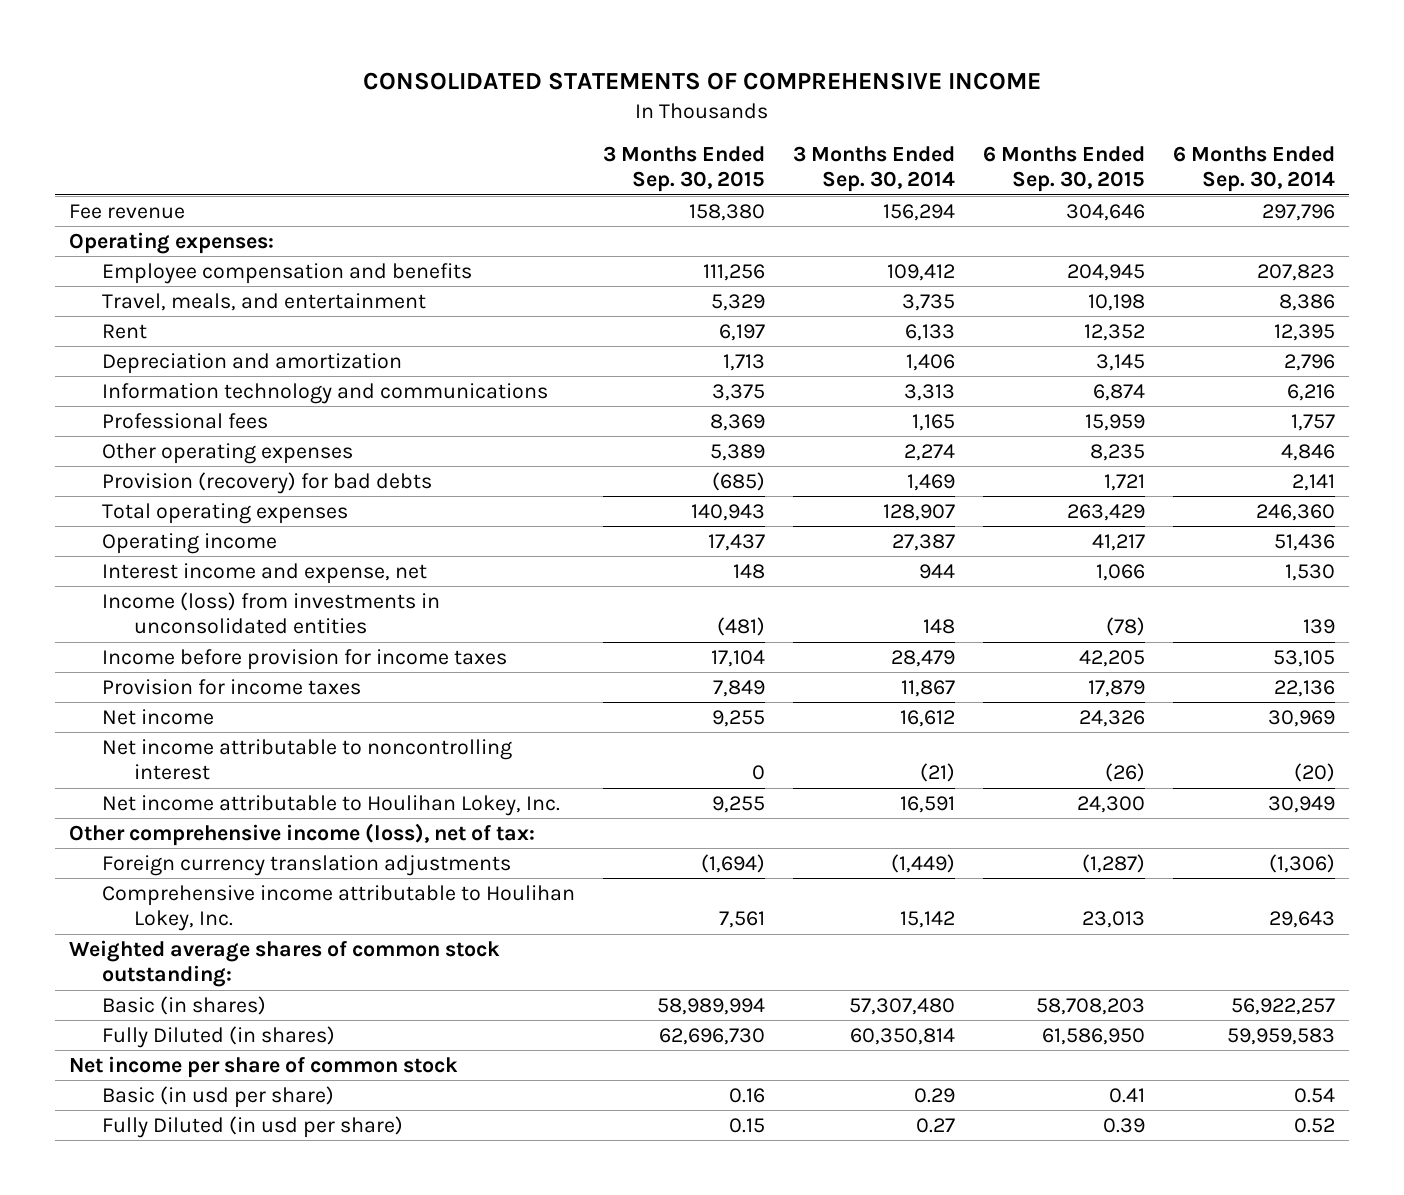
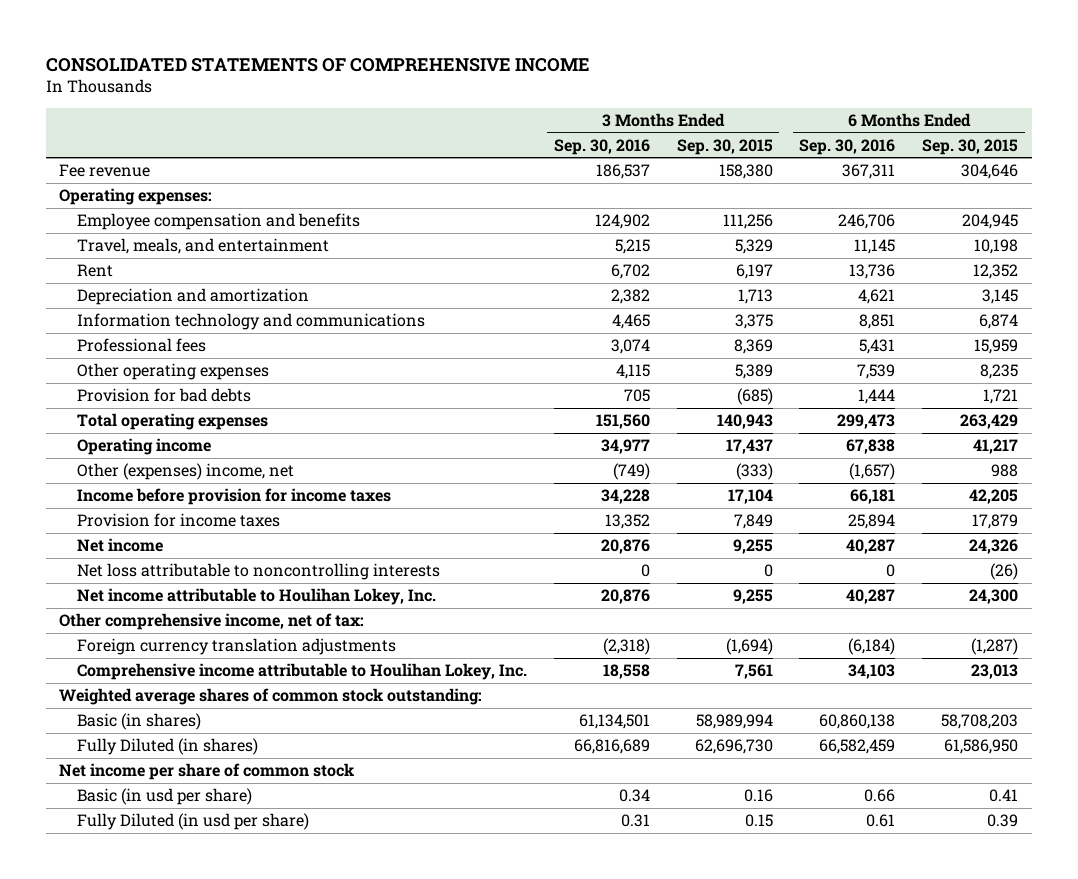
- | 3 Months Ended Sep. 30, 2015 | 3 Months Ended Sep. 30, 2014 | 6 Months Ended Sep. 30, 2015 | 6 Months Ended Sep. 30, 2014
+ | 3 Months Ended Sep. 30, 2016 | 3 Months Ended Sep. 30, 2015 | 6 Months Ended Sep. 30, 2016 | 6 Months Ended Sep. 30, 2015
- Provision (recovery) for bad debts | (685) | 1,469 | 1,721 | 2,141
+ Provision for bad debts | 705 | (685) | 1,444 | 1,721
- Interest income and expense, net | 148 | 944 | 1,066 | 1,530
- Income (loss) from investments in unconsolidated entities | (481) | 148 | (78) | 139
+ Other (expenses) income, net | (749) | (333) | (1,657) | 988
- Net income attributable to noncontrolling interest | 0 | (21) | (26) | (20)
+ Net loss attributable to noncontrolling interests | 0 | 0 | 0 | (26)
- Other comprehensive income (loss), net of tax:
+ Other comprehensive income, net of tax:

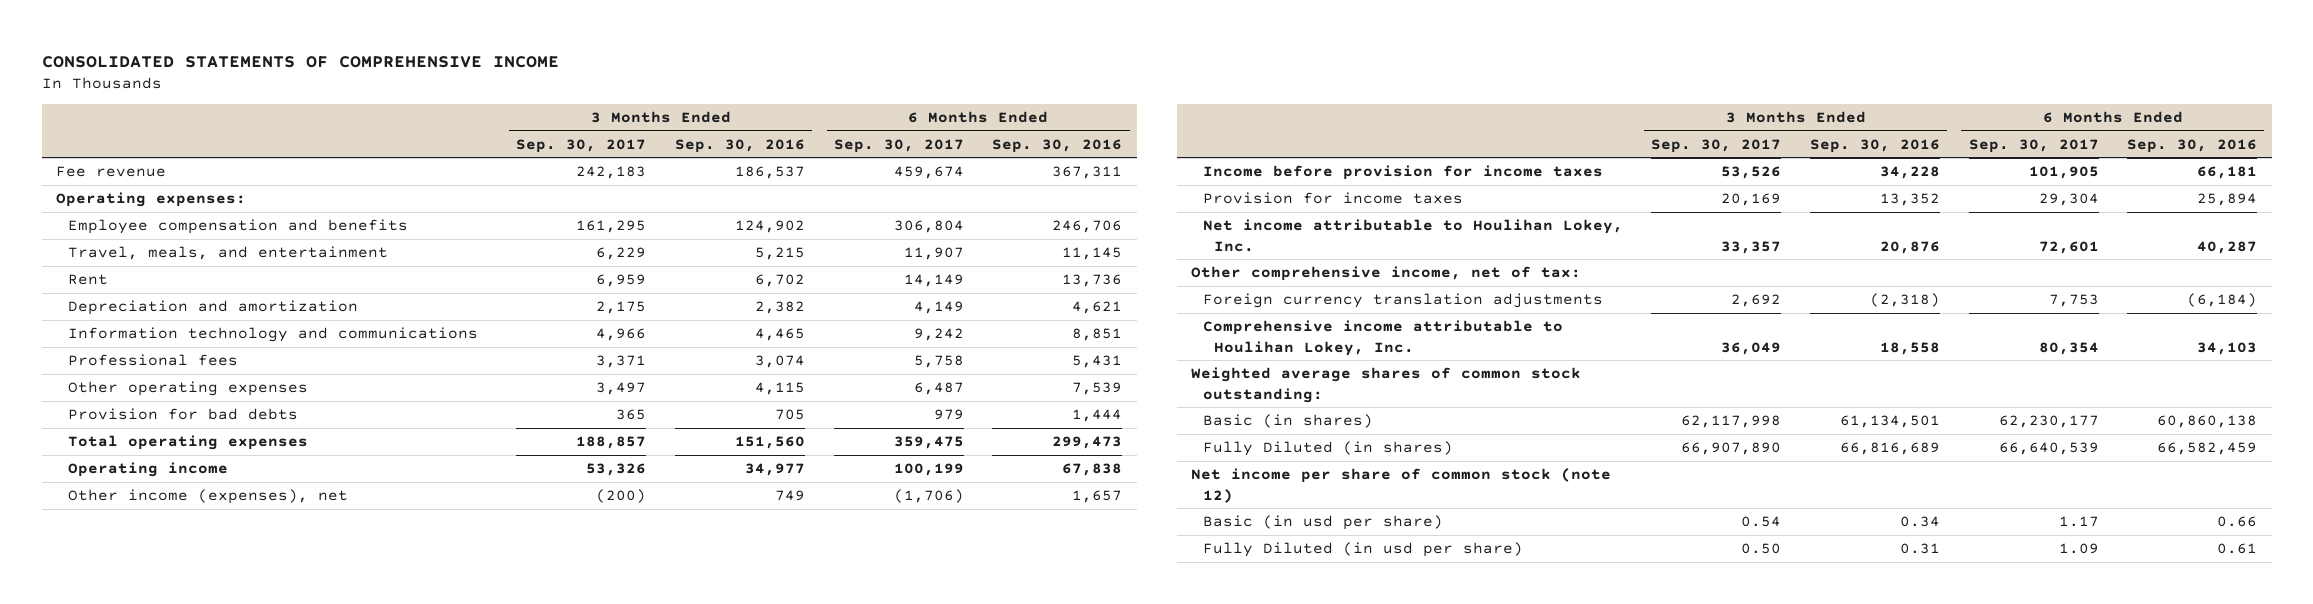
- | 3 Months Ended Sep. 30, 2016 | 3 Months Ended Sep. 30, 2015 | 6 Months Ended Sep. 30, 2016 | 6 Months Ended Sep. 30, 2015
+ | 3 Months Ended Sep. 30, 2017 | 3 Months Ended Sep. 30, 2016 | 6 Months Ended Sep. 30, 2017 | 6 Months Ended Sep. 30, 2016
- Other (expenses) income, net | (749) | (333) | (1,657) | 988
+ Other income (expenses), net | (200) | 749 | (1,706) | 1,657
- Net income | 20,876 | 9,255 | 40,287 | 24,326
- Net loss attributable to noncontrolling interests | 0 | 0 | 0 | (26)
- Net income per share of common stock
+ Net income per share of common stock (note 12)

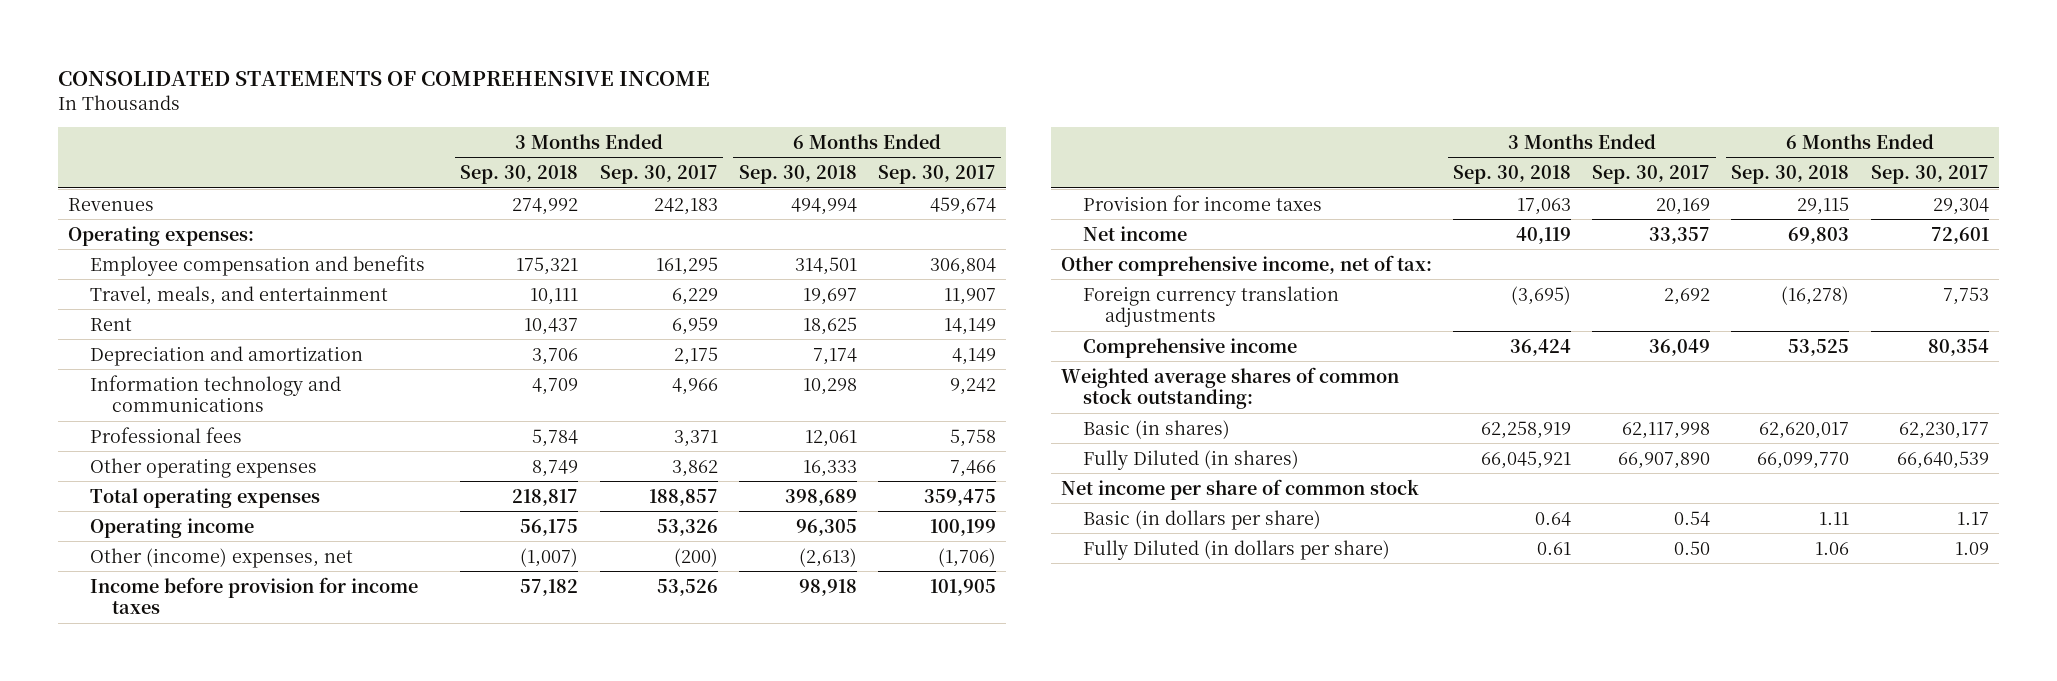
- | 3 Months Ended Sep. 30, 2017 | 3 Months Ended Sep. 30, 2016 | 6 Months Ended Sep. 30, 2017 | 6 Months Ended Sep. 30, 2016
+ | 3 Months Ended Sep. 30, 2018 | 3 Months Ended Sep. 30, 2017 | 6 Months Ended Sep. 30, 2018 | 6 Months Ended Sep. 30, 2017
- Fee revenue | 242,183 | 186,537 | 459,674 | 367,311
+ Revenues | 274,992 | 242,183 | 494,994 | 459,674
- Other operating expenses | 3,497 | 4,115 | 6,487 | 7,539
- Provision for bad debts | 365 | 705 | 979 | 1,444
+ Other operating expenses | 8,749 | 3,862 | 16,333 | 7,466
- Other income (expenses), net | (200) | 749 | (1,706) | 1,657
+ Other (income) expenses, net | (1,007) | (200) | (2,613) | (1,706)
- Net income attributable to Houlihan Lokey, Inc. | 33,357 | 20,876 | 72,601 | 40,287
+ Net income | 40,119 | 33,357 | 69,803 | 72,601
- Comprehensive income attributable to Houlihan Lokey, Inc. | 36,049 | 18,558 | 80,354 | 34,103
+ Comprehensive income | 36,424 | 36,049 | 53,525 | 80,354
- Net income per share of common stock (note 12)
- Basic (in usd per share) | 0.54 | 0.34 | 1.17 | 0.66
- Fully Diluted (in usd per share) | 0.50 | 0.31 | 1.09 | 0.61
+ Net income per share of common stock
+ Basic (in dollars per share) | 0.64 | 0.54 | 1.11 | 1.17
+ Fully Diluted (in dollars per share) | 0.61 | 0.50 | 1.06 | 1.09

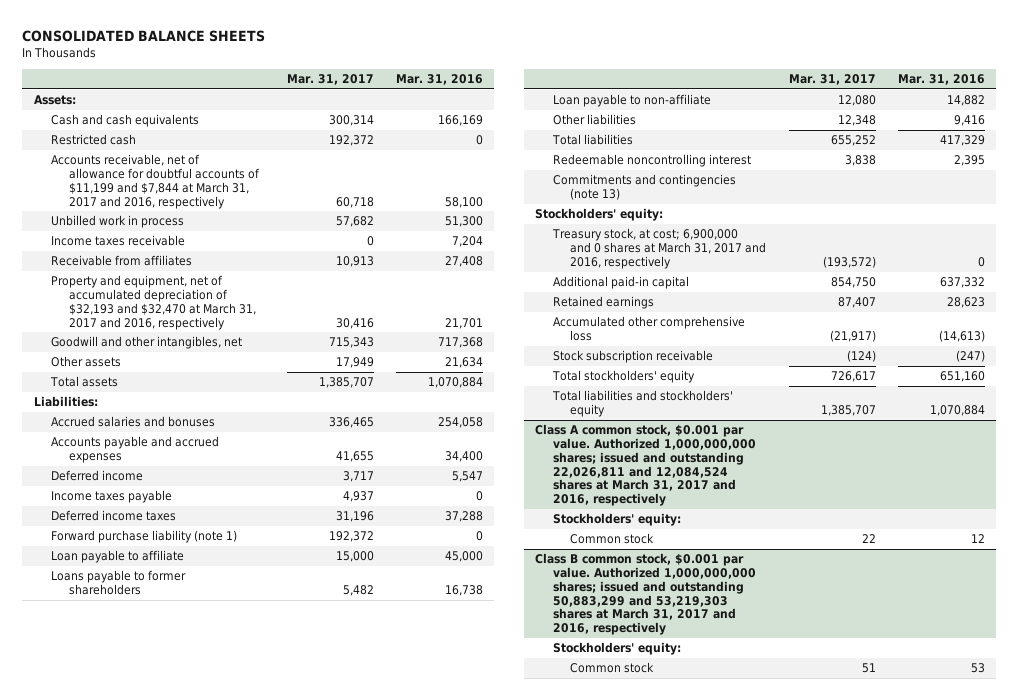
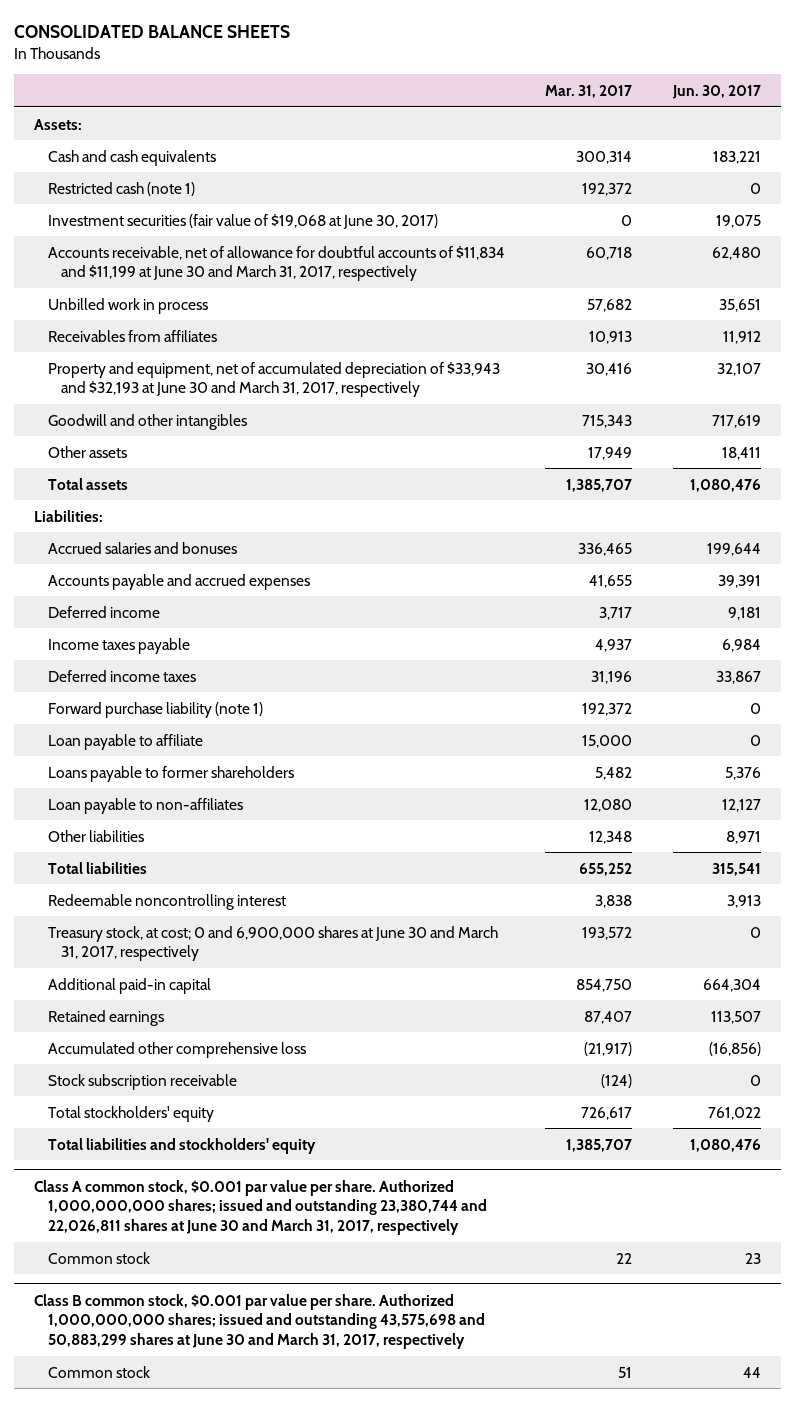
- | Mar. 31, 2017 | Mar. 31, 2016
+ | Mar. 31, 2017 | Jun. 30, 2017
- Restricted cash | 192,372 | 0
- Accounts receivable, net of allowance for doubtful accounts of $11,199 and $7,844 at March 31, 2017 and 2016, respectively | 60,718 | 58,100
+ Restricted cash (note 1) | 192,372 | 0
+ Investment securities (fair value of $19,068 at June 30, 2017) | 0 | 19,075
+ Accounts receivable, net of allowance for doubtful accounts of $11,834 and $11,199 at June 30 and March 31, 2017, respectively | 60,718 | 62,480
- Income taxes receivable | 0 | 7,204
- Receivable from affiliates | 10,913 | 27,408
- Property and equipment, net of accumulated depreciation of $32,193 and $32,470 at March 31, 2017 and 2016, respectively | 30,416 | 21,701
- Goodwill and other intangibles, net | 715,343 | 717,368
+ Receivables from affiliates | 10,913 | 11,912
+ Property and equipment, net of accumulated depreciation of $33,943 and $32,193 at June 30 and March 31, 2017, respectively | 30,416 | 32,107
+ Goodwill and other intangibles | 715,343 | 717,619
- Loan payable to non-affiliate | 12,080 | 14,882
+ Loan payable to non-affiliates | 12,080 | 12,127
- Commitments and contingencies (note 13)
- Stockholders' equity:
- Treasury stock, at cost; 6,900,000 and 0 shares at March 31, 2017 and 2016, respectively | (193,572) | 0
+ Treasury stock, at cost; 0 and 6,900,000 shares at June 30 and March 31, 2017, respectively | 193,572 | 0
- Class A common stock, $0.001 par value. Authorized 1,000,000,000 shares; issued and outstanding 22,026,811 and 12,084,524 shares at March 31, 2017 and 2016, respectively
- Stockholders' equity:
+ Class A common stock, $0.001 par value per share. Authorized 1,000,000,000 shares; issued and outstanding 23,380,744 and 22,026,811 shares at June 30 and March 31, 2017, respectively
- Class B common stock, $0.001 par value. Authorized 1,000,000,000 shares; issued and outstanding 50,883,299 and 53,219,303 shares at March 31, 2017 and 2016, respectively
- Stockholders' equity:
+ Class B common stock, $0.001 par value per share. Authorized 1,000,000,000 shares; issued and outstanding 43,575,698 and 50,883,299 shares at June 30 and March 31, 2017, respectively

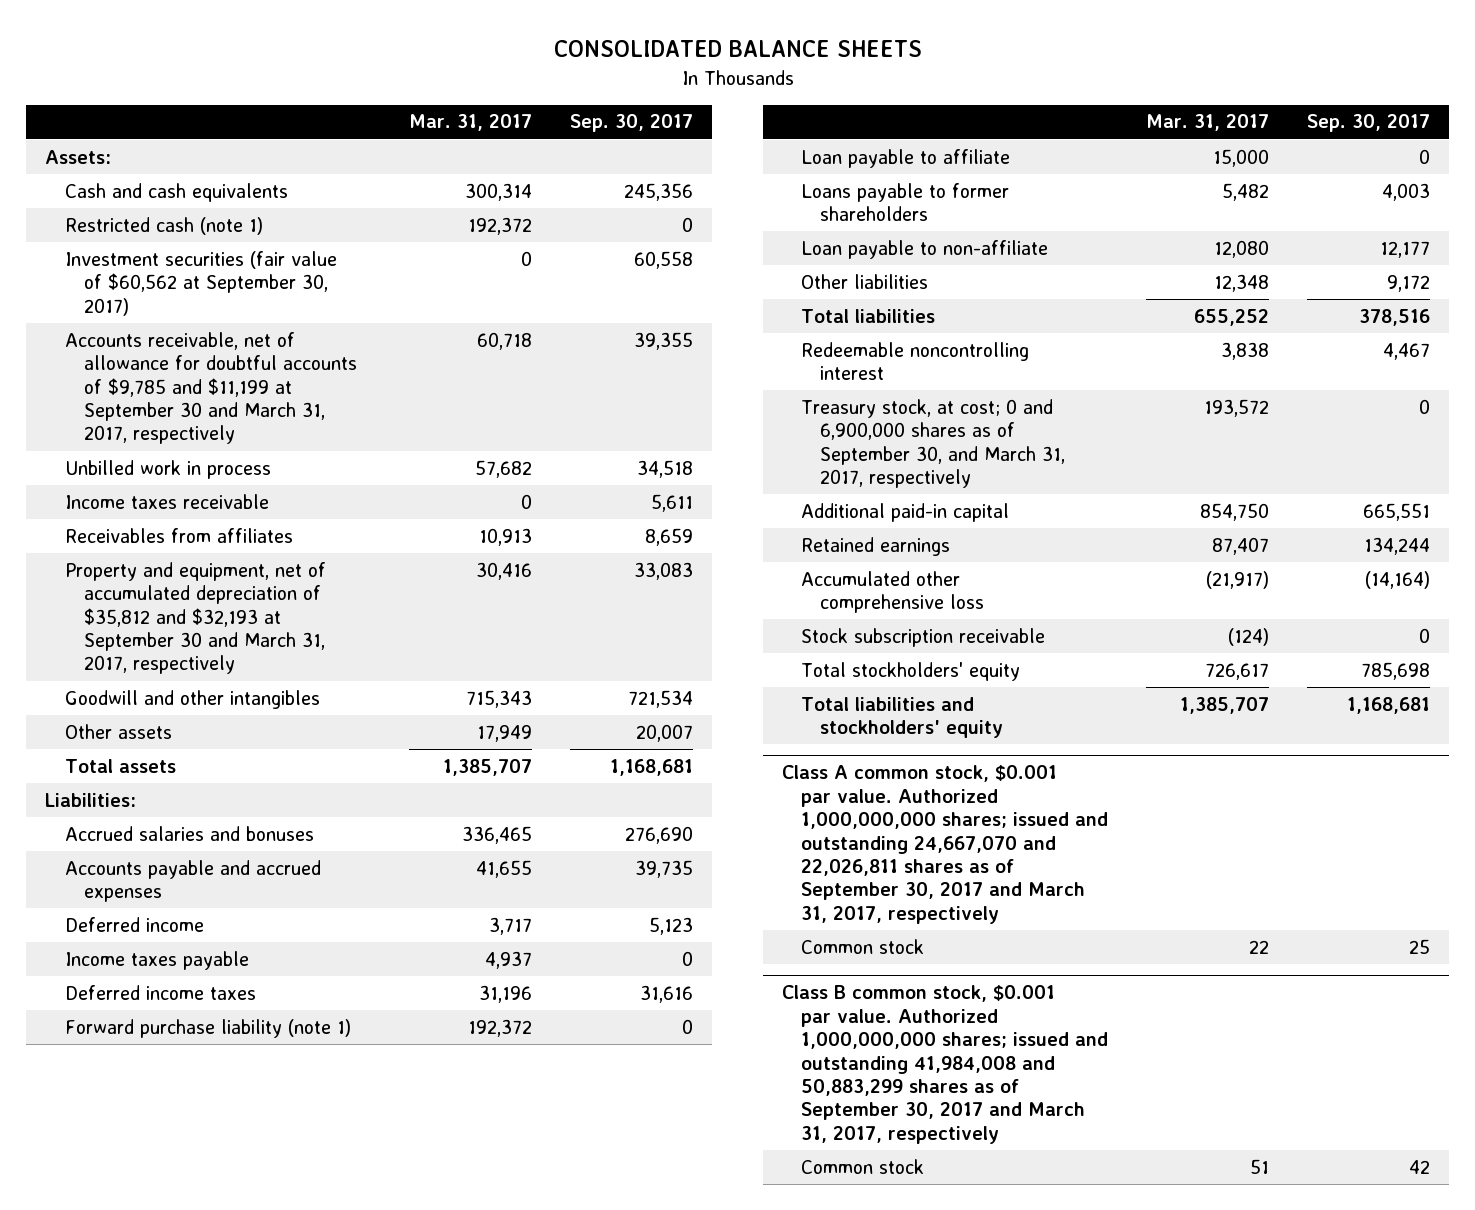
- | Mar. 31, 2017 | Jun. 30, 2017
+ | Mar. 31, 2017 | Sep. 30, 2017
- Investment securities (fair value of $19,068 at June 30, 2017) | 0 | 19,075
- Accounts receivable, net of allowance for doubtful accounts of $11,834 and $11,199 at June 30 and March 31, 2017, respectively | 60,718 | 62,480
+ Investment securities (fair value of $60,562 at September 30, 2017) | 0 | 60,558
+ Accounts receivable, net of allowance for doubtful accounts of $9,785 and $11,199 at September 30 and March 31, 2017, respectively | 60,718 | 39,355
+ Income taxes receivable | 0 | 5,611
- Property and equipment, net of accumulated depreciation of $33,943 and $32,193 at June 30 and March 31, 2017, respectively | 30,416 | 32,107
+ Property and equipment, net of accumulated depreciation of $35,812 and $32,193 at September 30 and March 31, 2017, respectively | 30,416 | 33,083
- Loan payable to non-affiliates | 12,080 | 12,127
+ Loan payable to non-affiliate | 12,080 | 12,177
- Treasury stock, at cost; 0 and 6,900,000 shares at June 30 and March 31, 2017, respectively | 193,572 | 0
+ Treasury stock, at cost; 0 and 6,900,000 shares as of September 30, and March 31, 2017, respectively | 193,572 | 0
- Class A common stock, $0.001 par value per share. Authorized 1,000,000,000 shares; issued and outstanding 23,380,744 and 22,026,811 shares at June 30 and March 31, 2017, respectively
+ Class A common stock, $0.001 par value. Authorized 1,000,000,000 shares; issued and outstanding 24,667,070 and 22,026,811 shares as of September 30, 2017 and March 31, 2017, respectively
- Class B common stock, $0.001 par value per share. Authorized 1,000,000,000 shares; issued and outstanding 43,575,698 and 50,883,299 shares at June 30 and March 31, 2017, respectively
+ Class B common stock, $0.001 par value. Authorized 1,000,000,000 shares; issued and outstanding 41,984,008 and 50,883,299 shares as of September 30, 2017 and March 31, 2017, respectively

